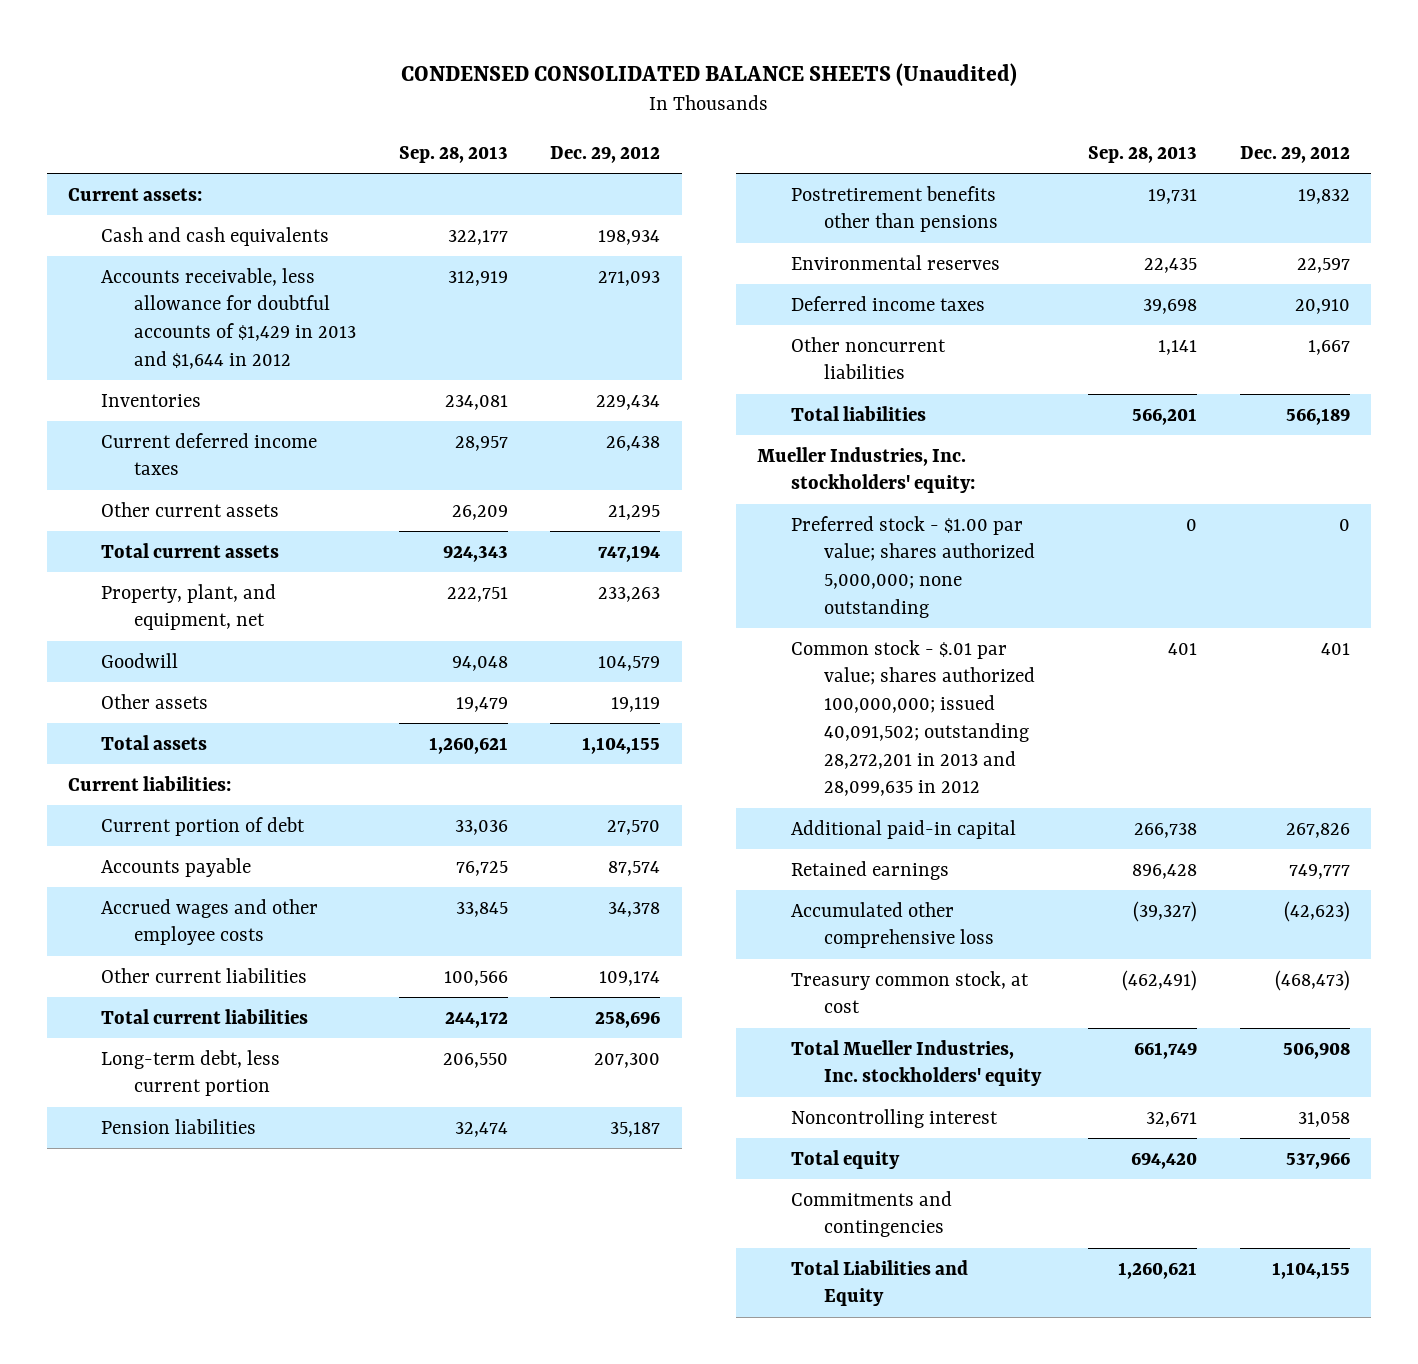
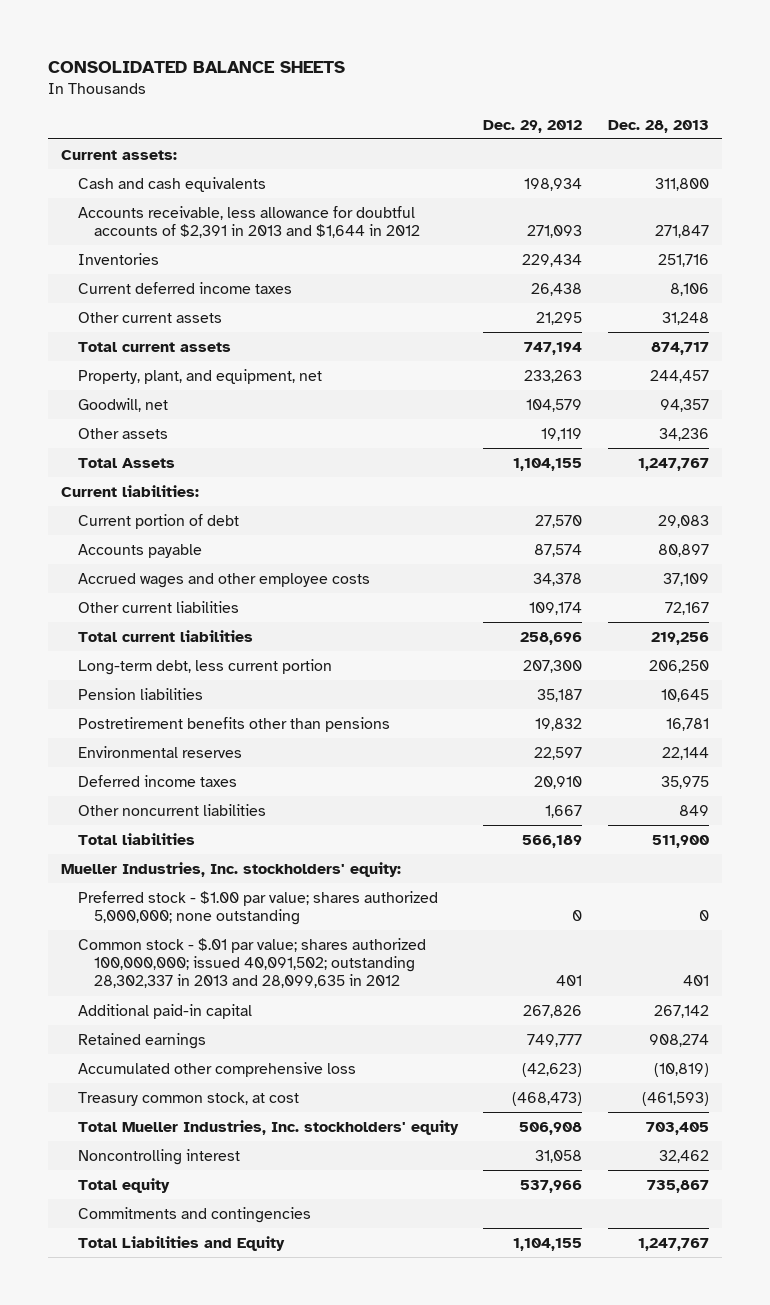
- CONDENSED CONSOLIDATED BALANCE SHEETS (Unaudited)
+ CONSOLIDATED BALANCE SHEETS
- | Sep. 28, 2013 | Dec. 29, 2012
+ | Dec. 29, 2012 | Dec. 28, 2013
- Accounts receivable, less allowance for doubtful accounts of $1,429 in 2013 and $1,644 in 2012 | 312,919 | 271,093
+ Accounts receivable, less allowance for doubtful accounts of $2,391 in 2013 and $1,644 in 2012 | 271,093 | 271,847
- Goodwill | 94,048 | 104,579
+ Goodwill, net | 104,579 | 94,357
- Total assets | 1,260,621 | 1,104,155
+ Total Assets | 1,104,155 | 1,247,767
- Common stock - $.01 par value; shares authorized 100,000,000; issued 40,091,502; outstanding 28,272,201 in 2013 and 28,099,635 in 2012 | 401 | 401
+ Common stock - $.01 par value; shares authorized 100,000,000; issued 40,091,502; outstanding 28,302,337 in 2013 and 28,099,635 in 2012 | 401 | 401

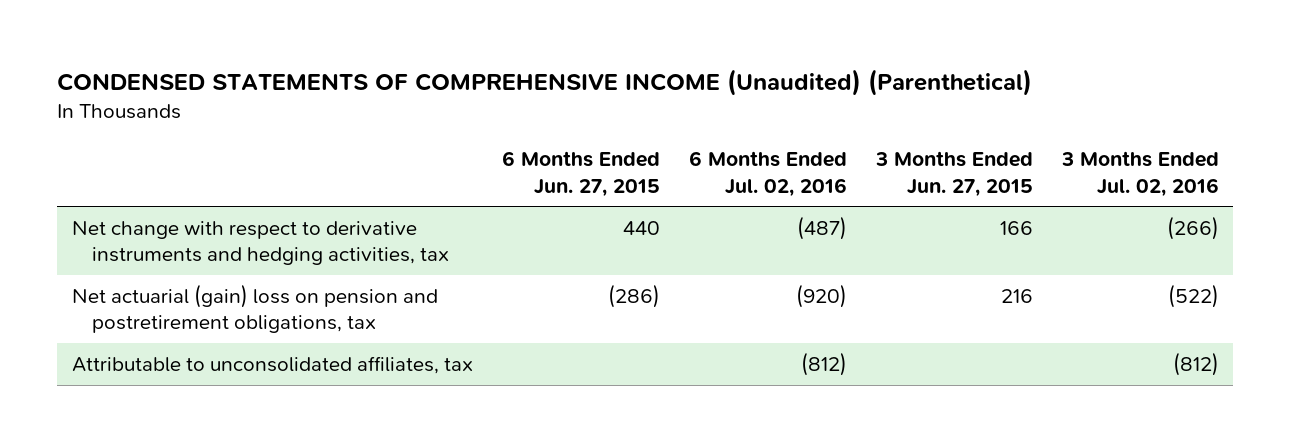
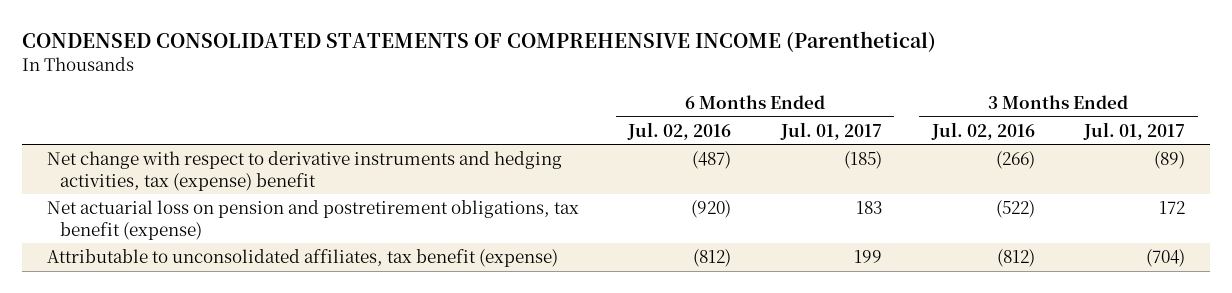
- CONDENSED STATEMENTS OF COMPREHENSIVE INCOME (Unaudited) (Parenthetical)
+ CONDENSED CONSOLIDATED STATEMENTS OF COMPREHENSIVE INCOME (Parenthetical)
- | 6 Months Ended Jun. 27, 2015 | 6 Months Ended Jul. 02, 2016 | 3 Months Ended Jun. 27, 2015 | 3 Months Ended Jul. 02, 2016
+ | 6 Months Ended Jul. 02, 2016 | 6 Months Ended Jul. 01, 2017 | 3 Months Ended Jul. 02, 2016 | 3 Months Ended Jul. 01, 2017
- Net change with respect to derivative instruments and hedging activities, tax | 440 | (487) | 166 | (266)
- Net actuarial (gain) loss on pension and postretirement obligations, tax | (286) | (920) | 216 | (522)
- Attributable to unconsolidated affiliates, tax | | (812) | | (812)
+ Net change with respect to derivative instruments and hedging activities, tax (expense) benefit | (487) | (185) | (266) | (89)
+ Net actuarial loss on pension and postretirement obligations, tax benefit (expense) | (920) | 183 | (522) | 172
+ Attributable to unconsolidated affiliates, tax benefit (expense) | (812) | 199 | (812) | (704)

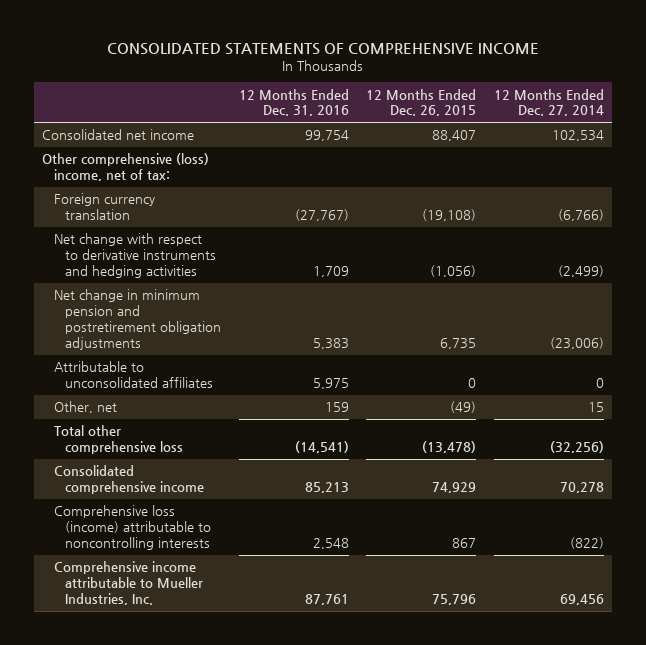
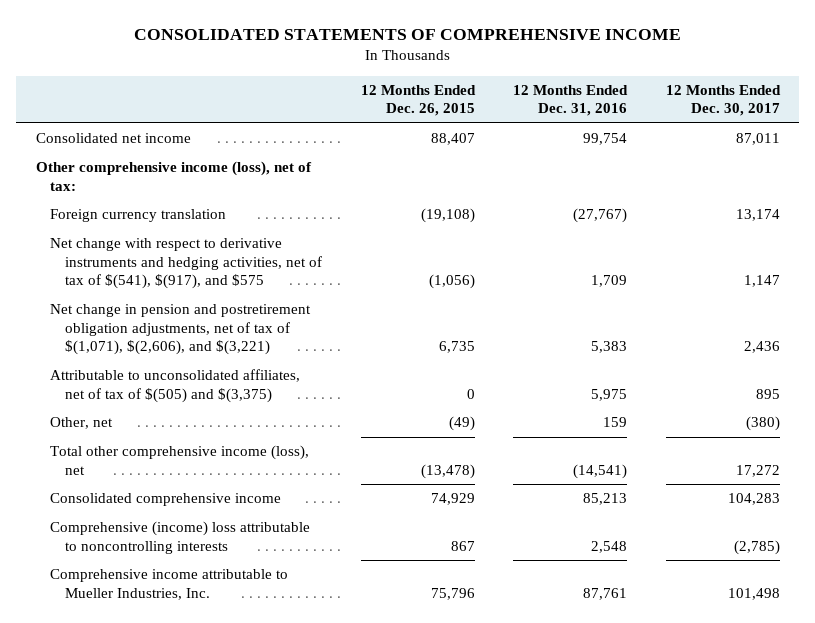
- | 12 Months Ended Dec. 31, 2016 | 12 Months Ended Dec. 26, 2015 | 12 Months Ended Dec. 27, 2014
+ | 12 Months Ended Dec. 26, 2015 | 12 Months Ended Dec. 31, 2016 | 12 Months Ended Dec. 30, 2017
- Other comprehensive (loss) income, net of tax:
+ Other comprehensive income (loss), net of tax:
- Net change with respect to derivative instruments and hedging activities | 1,709 | (1,056) | (2,499)
- Net change in minimum pension and postretirement obligation adjustments | 5,383 | 6,735 | (23,006)
- Attributable to unconsolidated affiliates | 5,975 | 0 | 0
+ Net change with respect to derivative instruments and hedging activities, net of tax of $(541), $(917), and $575 | (1,056) | 1,709 | 1,147
+ Net change in pension and postretirement obligation adjustments, net of tax of $(1,071), $(2,606), and $(3,221) | 6,735 | 5,383 | 2,436
+ Attributable to unconsolidated affiliates, net of tax of $(505) and $(3,375) | 0 | 5,975 | 895
- Total other comprehensive loss | (14,541) | (13,478) | (32,256)
+ Total other comprehensive income (loss), net | (13,478) | (14,541) | 17,272
- Comprehensive loss (income) attributable to noncontrolling interests | 2,548 | 867 | (822)
+ Comprehensive (income) loss attributable to noncontrolling interests | 867 | 2,548 | (2,785)

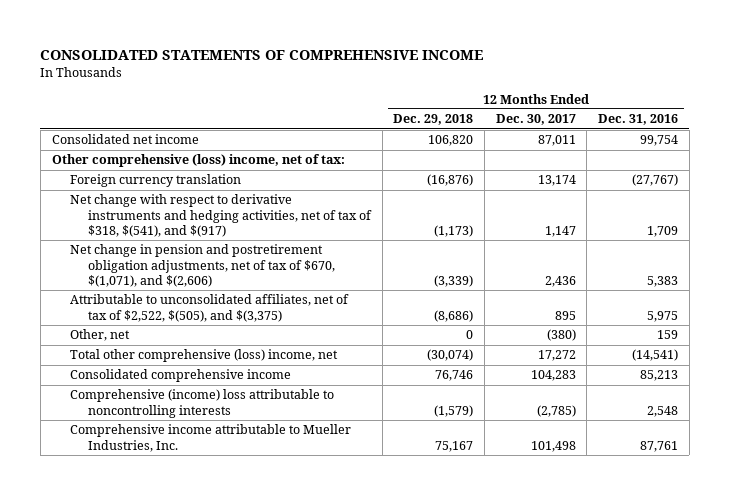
- | 12 Months Ended Dec. 26, 2015 | 12 Months Ended Dec. 31, 2016 | 12 Months Ended Dec. 30, 2017
+ | 12 Months Ended Dec. 29, 2018 | 12 Months Ended Dec. 30, 2017 | 12 Months Ended Dec. 31, 2016
- Other comprehensive income (loss), net of tax:
+ Other comprehensive (loss) income, net of tax:
- Net change with respect to derivative instruments and hedging activities, net of tax of $(541), $(917), and $575 | (1,056) | 1,709 | 1,147
- Net change in pension and postretirement obligation adjustments, net of tax of $(1,071), $(2,606), and $(3,221) | 6,735 | 5,383 | 2,436
- Attributable to unconsolidated affiliates, net of tax of $(505) and $(3,375) | 0 | 5,975 | 895
+ Net change with respect to derivative instruments and hedging activities, net of tax of $318, $(541), and $(917) | (1,173) | 1,147 | 1,709
+ Net change in pension and postretirement obligation adjustments, net of tax of $670, $(1,071), and $(2,606) | (3,339) | 2,436 | 5,383
+ Attributable to unconsolidated affiliates, net of tax of $2,522, $(505), and $(3,375) | (8,686) | 895 | 5,975
- Total other comprehensive income (loss), net | (13,478) | (14,541) | 17,272
+ Total other comprehensive (loss) income, net | (30,074) | 17,272 | (14,541)

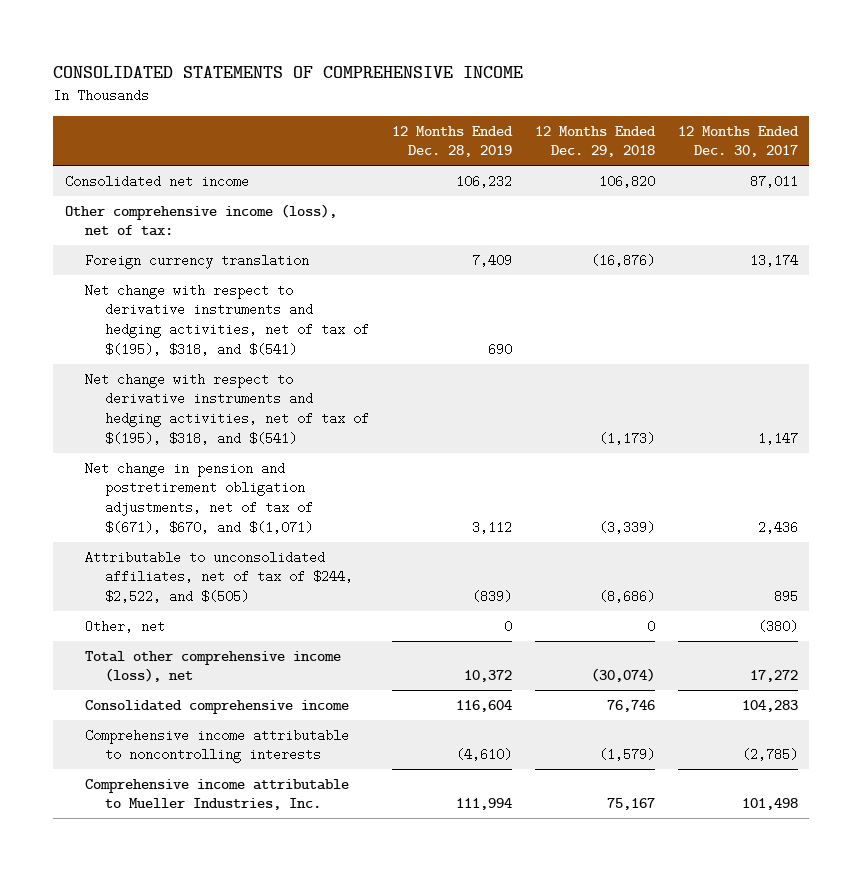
- | 12 Months Ended Dec. 29, 2018 | 12 Months Ended Dec. 30, 2017 | 12 Months Ended Dec. 31, 2016
+ | 12 Months Ended Dec. 28, 2019 | 12 Months Ended Dec. 29, 2018 | 12 Months Ended Dec. 30, 2017
- Other comprehensive (loss) income, net of tax:
+ Other comprehensive income (loss), net of tax:
- Net change with respect to derivative instruments and hedging activities, net of tax of $318, $(541), and $(917) | (1,173) | 1,147 | 1,709
- Net change in pension and postretirement obligation adjustments, net of tax of $670, $(1,071), and $(2,606) | (3,339) | 2,436 | 5,383
- Attributable to unconsolidated affiliates, net of tax of $2,522, $(505), and $(3,375) | (8,686) | 895 | 5,975
+ Net change with respect to derivative instruments and hedging activities, net of tax of $(195), $318, and $(541) | 690 | |
+ Net change with respect to derivative instruments and hedging activities, net of tax of $(195), $318, and $(541) | | (1,173) | 1,147
+ Net change in pension and postretirement obligation adjustments, net of tax of $(671), $670, and $(1,071) | 3,112 | (3,339) | 2,436
+ Attributable to unconsolidated affiliates, net of tax of $244, $2,522, and $(505) | (839) | (8,686) | 895
- Total other comprehensive (loss) income, net | (30,074) | 17,272 | (14,541)
+ Total other comprehensive income (loss), net | 10,372 | (30,074) | 17,272
- Comprehensive (income) loss attributable to noncontrolling interests | (1,579) | (2,785) | 2,548
+ Comprehensive income attributable to noncontrolling interests | (4,610) | (1,579) | (2,785)

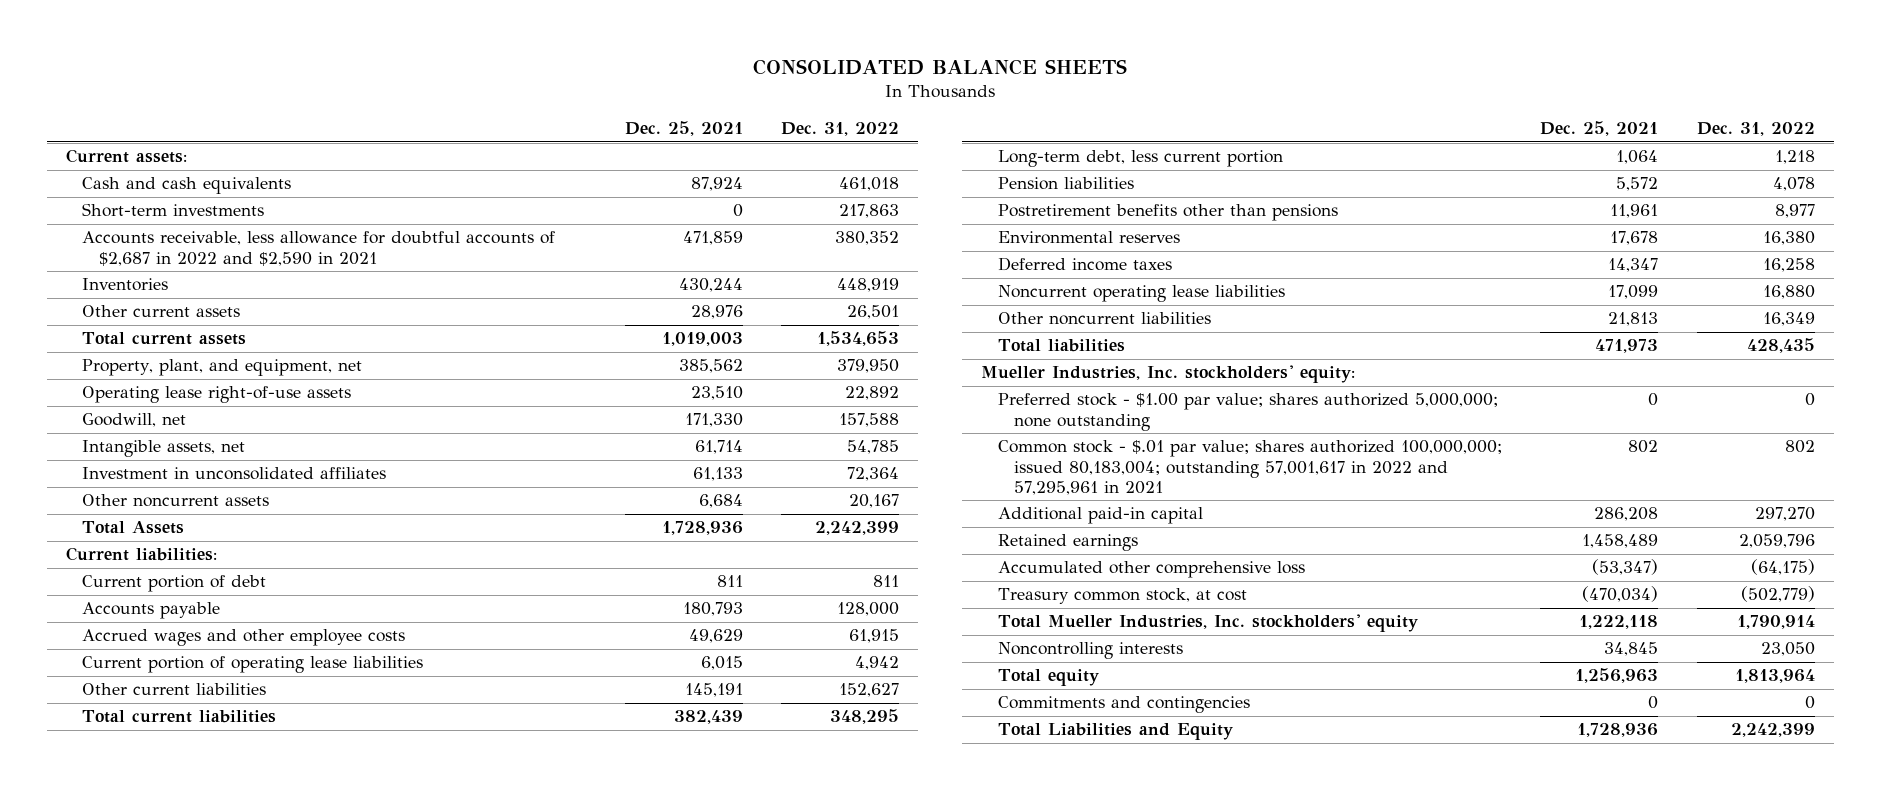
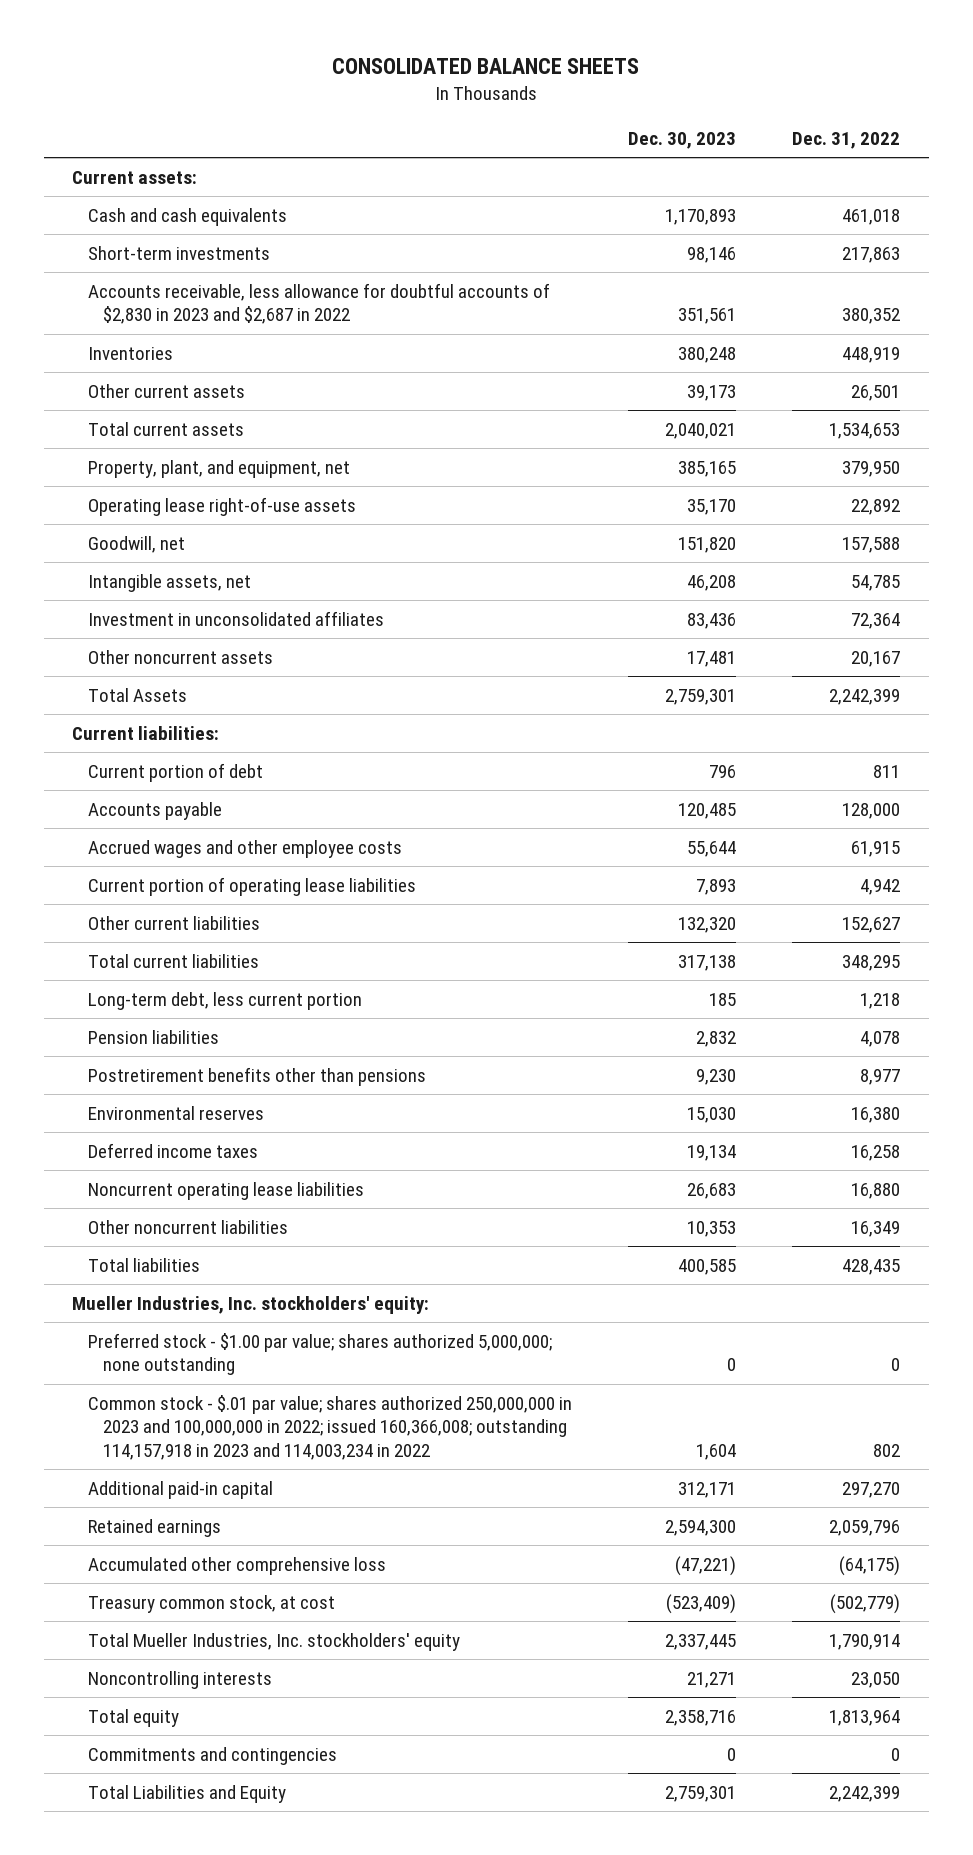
- | Dec. 25, 2021 | Dec. 31, 2022
+ | Dec. 30, 2023 | Dec. 31, 2022
- Accounts receivable, less allowance for doubtful accounts of $2,687 in 2022 and $2,590 in 2021 | 471,859 | 380,352
+ Accounts receivable, less allowance for doubtful accounts of $2,830 in 2023 and $2,687 in 2022 | 351,561 | 380,352
- Common stock - $.01 par value; shares authorized 100,000,000; issued 80,183,004; outstanding 57,001,617 in 2022 and 57,295,961 in 2021 | 802 | 802
+ Common stock - $.01 par value; shares authorized 250,000,000 in 2023 and 100,000,000 in 2022; issued 160,366,008; outstanding 114,157,918 in 2023 and 114,003,234 in 2022 | 1,604 | 802

